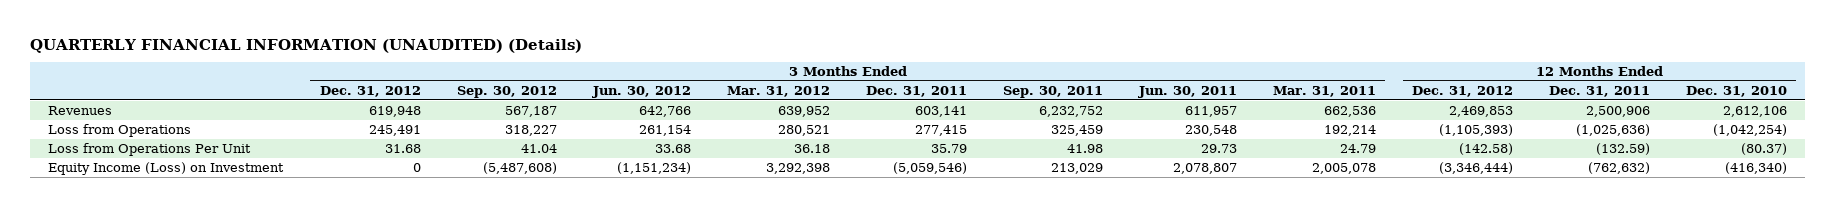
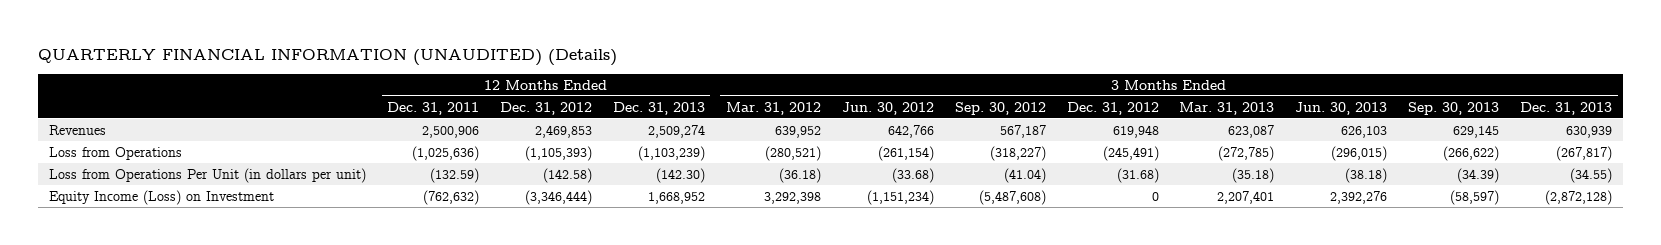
- | 3 Months Ended Dec. 31, 2012 | 3 Months Ended Sep. 30, 2012 | 3 Months Ended Jun. 30, 2012 | 3 Months Ended Mar. 31, 2012 | 3 Months Ended Dec. 31, 2011 | 3 Months Ended Sep. 30, 2011 | 3 Months Ended Jun. 30, 2011 | 3 Months Ended Mar. 31, 2011 | 12 Months Ended Dec. 31, 2012 | 12 Months Ended Dec. 31, 2011 | 12 Months Ended Dec. 31, 2010
+ | 12 Months Ended Dec. 31, 2011 | 12 Months Ended Dec. 31, 2012 | 12 Months Ended Dec. 31, 2013 | 3 Months Ended Mar. 31, 2012 | 3 Months Ended Jun. 30, 2012 | 3 Months Ended Sep. 30, 2012 | 3 Months Ended Dec. 31, 2012 | 3 Months Ended Mar. 31, 2013 | 3 Months Ended Jun. 30, 2013 | 3 Months Ended Sep. 30, 2013 | 3 Months Ended Dec. 31, 2013
- Loss from Operations | 245,491 | 318,227 | 261,154 | 280,521 | 277,415 | 325,459 | 230,548 | 192,214 | (1,105,393) | (1,025,636) | (1,042,254)
- Loss from Operations Per Unit | 31.68 | 41.04 | 33.68 | 36.18 | 35.79 | 41.98 | 29.73 | 24.79 | (142.58) | (132.59) | (80.37)
+ Loss from Operations | (1,025,636) | (1,105,393) | (1,103,239) | (280,521) | (261,154) | (318,227) | (245,491) | (272,785) | (296,015) | (266,622) | (267,817)
+ Loss from Operations Per Unit (in dollars per unit) | (132.59) | (142.58) | (142.30) | (36.18) | (33.68) | (41.04) | (31.68) | (35.18) | (38.18) | (34.39) | (34.55)

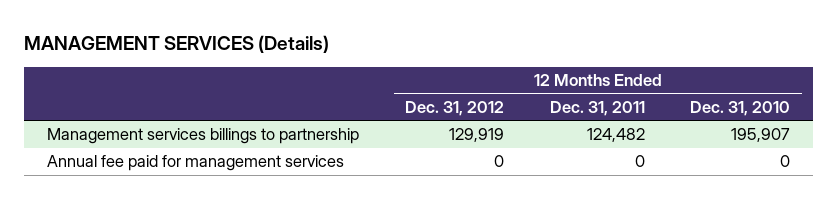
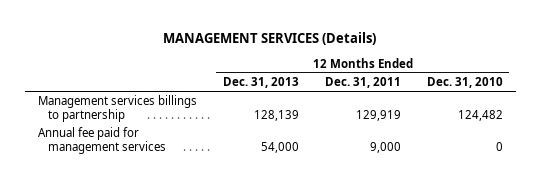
- | 12 Months Ended Dec. 31, 2012 | 12 Months Ended Dec. 31, 2011 | 12 Months Ended Dec. 31, 2010
+ | 12 Months Ended Dec. 31, 2013 | 12 Months Ended Dec. 31, 2011 | 12 Months Ended Dec. 31, 2010
- Management services billings to partnership | 129,919 | 124,482 | 195,907
- Annual fee paid for management services | 0 | 0 | 0
+ Management services billings to partnership | 128,139 | 129,919 | 124,482
+ Annual fee paid for management services | 54,000 | 9,000 | 0

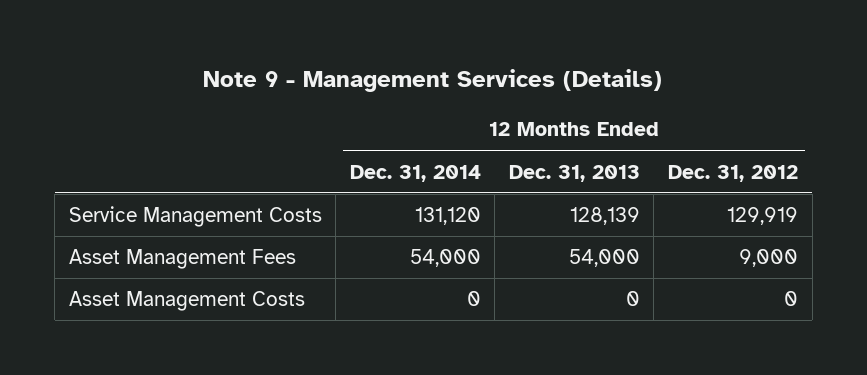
- MANAGEMENT SERVICES (Details)
+ Note 9 - Management Services (Details)
- | 12 Months Ended Dec. 31, 2013 | 12 Months Ended Dec. 31, 2011 | 12 Months Ended Dec. 31, 2010
+ | 12 Months Ended Dec. 31, 2014 | 12 Months Ended Dec. 31, 2013 | 12 Months Ended Dec. 31, 2012
- Management services billings to partnership | 128,139 | 129,919 | 124,482
- Annual fee paid for management services | 54,000 | 9,000 | 0
+ Service Management Costs | 131,120 | 128,139 | 129,919
+ Asset Management Fees | 54,000 | 54,000 | 9,000
+ Asset Management Costs | 0 | 0 | 0

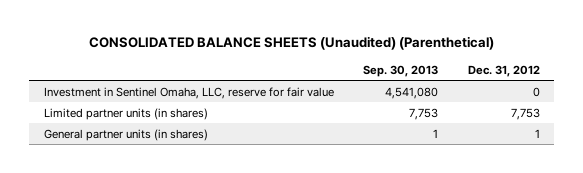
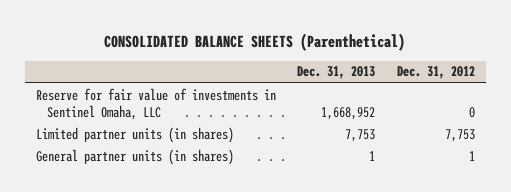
- CONSOLIDATED BALANCE SHEETS (Unaudited) (Parenthetical)
+ CONSOLIDATED BALANCE SHEETS (Parenthetical)
- | Sep. 30, 2013 | Dec. 31, 2012
+ | Dec. 31, 2013 | Dec. 31, 2012
- Investment in Sentinel Omaha, LLC, reserve for fair value | 4,541,080 | 0
+ Reserve for fair value of investments in Sentinel Omaha, LLC | 1,668,952 | 0

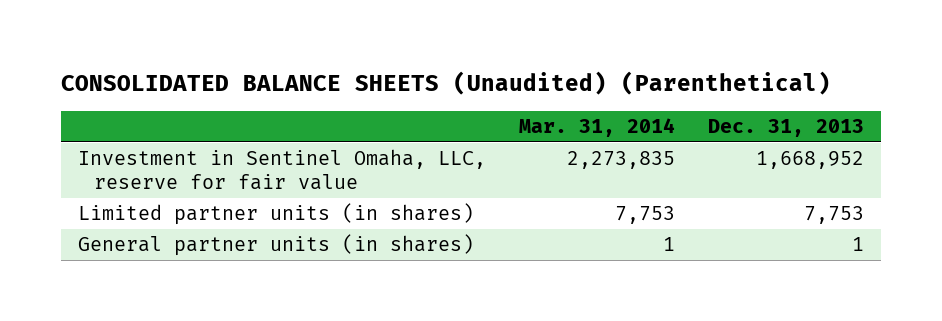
- CONSOLIDATED BALANCE SHEETS (Parenthetical)
+ CONSOLIDATED BALANCE SHEETS (Unaudited) (Parenthetical)
- | Dec. 31, 2013 | Dec. 31, 2012
+ | Mar. 31, 2014 | Dec. 31, 2013
- Reserve for fair value of investments in Sentinel Omaha, LLC | 1,668,952 | 0
+ Investment in Sentinel Omaha, LLC, reserve for fair value | 2,273,835 | 1,668,952

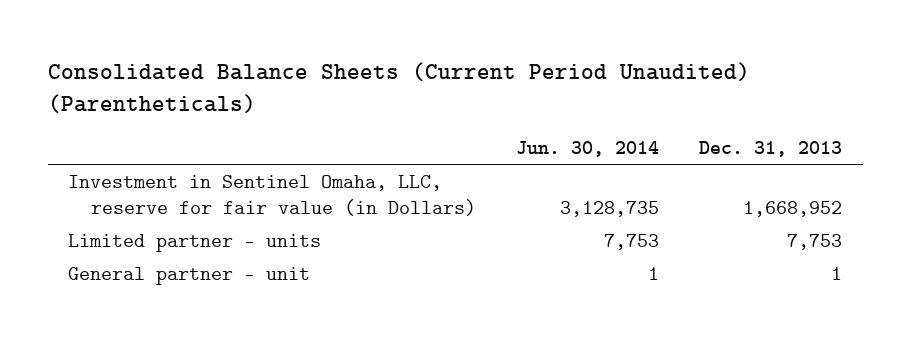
- CONSOLIDATED BALANCE SHEETS (Unaudited) (Parenthetical)
+ Consolidated Balance Sheets (Current Period Unaudited) (Parentheticals)
- | Mar. 31, 2014 | Dec. 31, 2013
+ | Jun. 30, 2014 | Dec. 31, 2013
- Investment in Sentinel Omaha, LLC, reserve for fair value | 2,273,835 | 1,668,952
- Limited partner units (in shares) | 7,753 | 7,753
- General partner units (in shares) | 1 | 1
+ Investment in Sentinel Omaha, LLC, reserve for fair value (in Dollars) | 3,128,735 | 1,668,952
+ Limited partner - units | 7,753 | 7,753
+ General partner - unit | 1 | 1

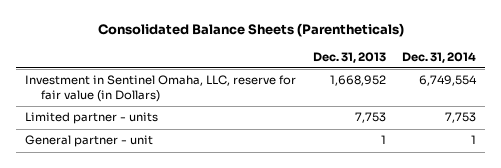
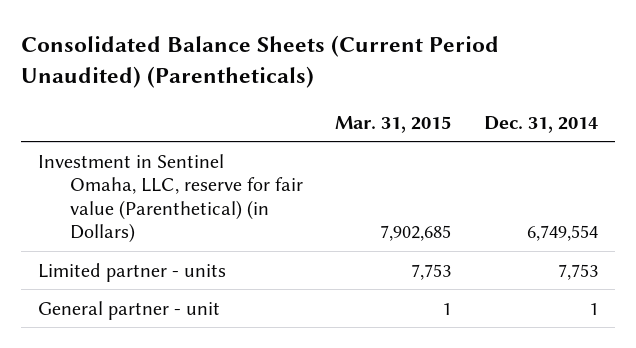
- Consolidated Balance Sheets (Parentheticals)
+ Consolidated Balance Sheets (Current Period Unaudited) (Parentheticals)
- | Dec. 31, 2013 | Dec. 31, 2014
+ | Mar. 31, 2015 | Dec. 31, 2014
- Investment in Sentinel Omaha, LLC, reserve for fair value (in Dollars) | 1,668,952 | 6,749,554
+ Investment in Sentinel Omaha, LLC, reserve for fair value (Parenthetical) (in Dollars) | 7,902,685 | 6,749,554

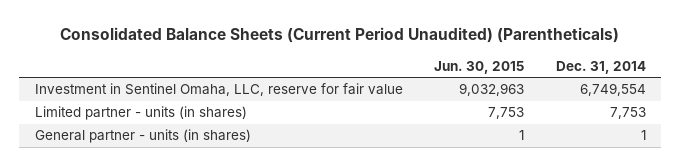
- | Mar. 31, 2015 | Dec. 31, 2014
+ | Jun. 30, 2015 | Dec. 31, 2014
- Investment in Sentinel Omaha, LLC, reserve for fair value (Parenthetical) (in Dollars) | 7,902,685 | 6,749,554
- Limited partner - units | 7,753 | 7,753
- General partner - unit | 1 | 1
+ Investment in Sentinel Omaha, LLC, reserve for fair value | 9,032,963 | 6,749,554
+ Limited partner - units (in shares) | 7,753 | 7,753
+ General partner - units (in shares) | 1 | 1

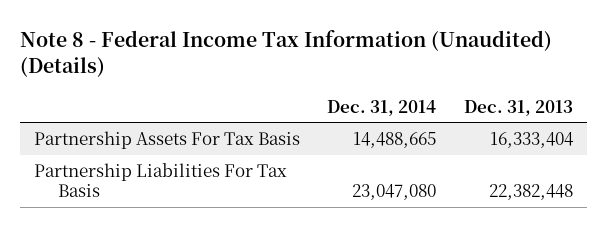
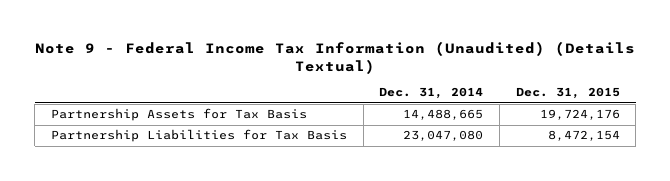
- Note 8 - Federal Income Tax Information (Unaudited) (Details)
+ Note 9 - Federal Income Tax Information (Unaudited) (Details Textual)
- | Dec. 31, 2014 | Dec. 31, 2013
+ | Dec. 31, 2014 | Dec. 31, 2015
- Partnership Assets For Tax Basis | 14,488,665 | 16,333,404
- Partnership Liabilities For Tax Basis | 23,047,080 | 22,382,448
+ Partnership Assets for Tax Basis | 14,488,665 | 19,724,176
+ Partnership Liabilities for Tax Basis | 23,047,080 | 8,472,154

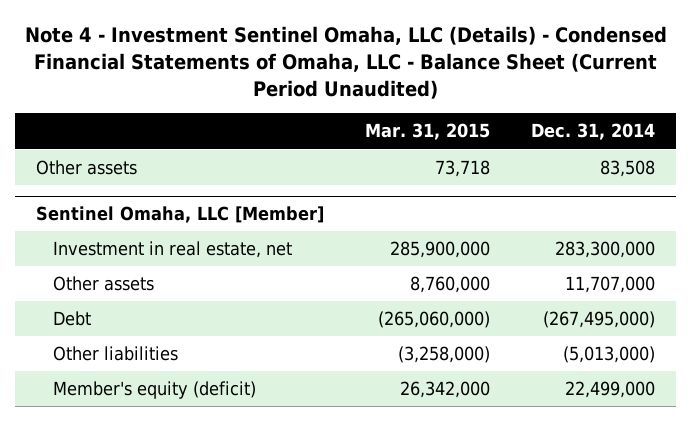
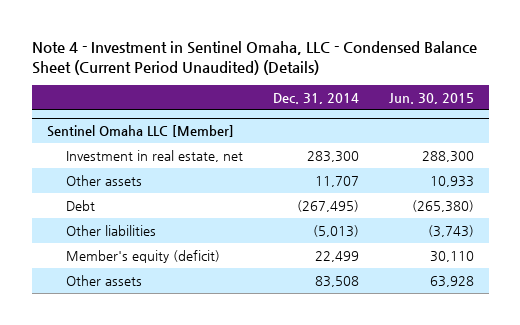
- Note 4 - Investment Sentinel Omaha, LLC (Details) - Condensed Financial Statements of Omaha, LLC - Balance Sheet (Current Period Unaudited)
+ Note 4 - Investment in Sentinel Omaha, LLC - Condensed Balance Sheet (Current Period Unaudited) (Details)
- | Mar. 31, 2015 | Dec. 31, 2014
+ | Dec. 31, 2014 | Jun. 30, 2015
+ Sentinel Omaha LLC [Member]
+ Investment in real estate, net | 283,300 | 288,300
+ Other assets | 11,707 | 10,933
+ Debt | (267,495) | (265,380)
+ Other liabilities | (5,013) | (3,743)
+ Member's equity (deficit) | 22,499 | 30,110
- Sentinel Omaha, LLC [Member]
- Investment in real estate, net | 285,900,000 | 283,300,000
- Other assets | 8,760,000 | 11,707,000
- Debt | (265,060,000) | (267,495,000)
- Other liabilities | (3,258,000) | (5,013,000)
- Member's equity (deficit) | 26,342,000 | 22,499,000

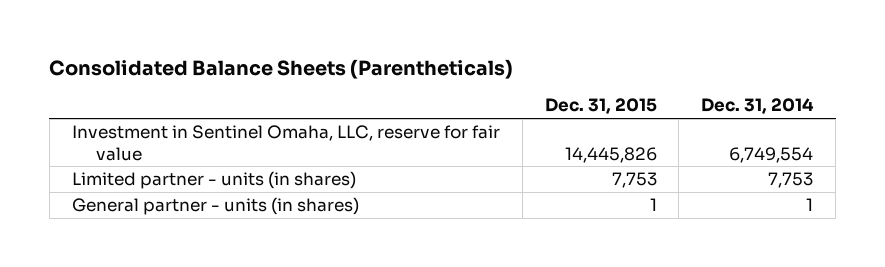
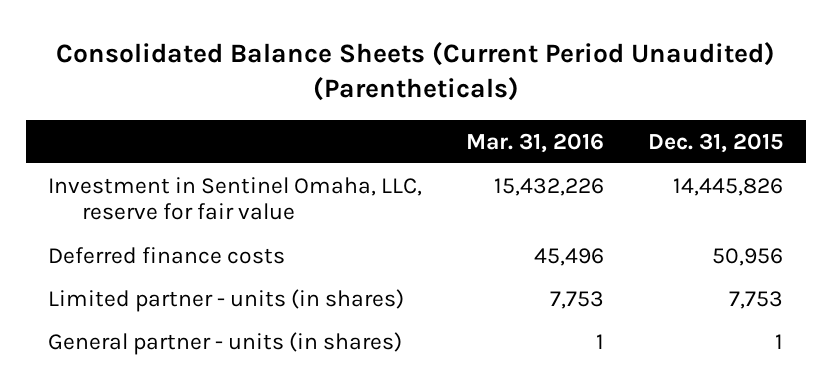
- Consolidated Balance Sheets (Parentheticals)
+ Consolidated Balance Sheets (Current Period Unaudited) (Parentheticals)
- | Dec. 31, 2015 | Dec. 31, 2014
+ | Mar. 31, 2016 | Dec. 31, 2015
+ Deferred finance costs | 45,496 | 50,956

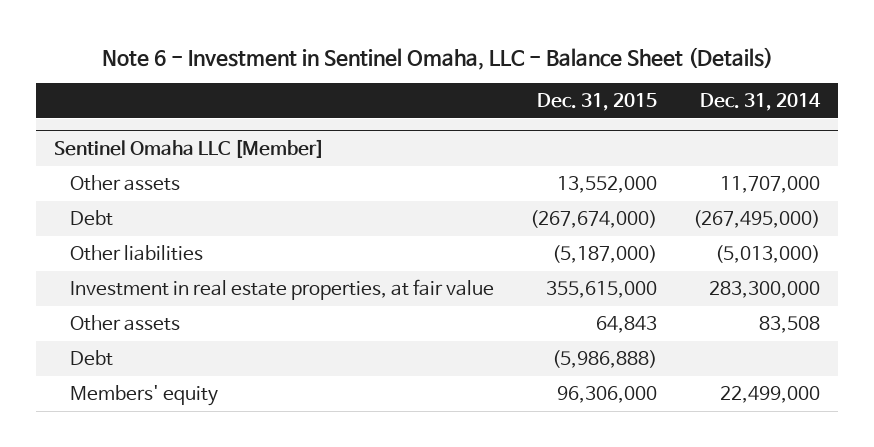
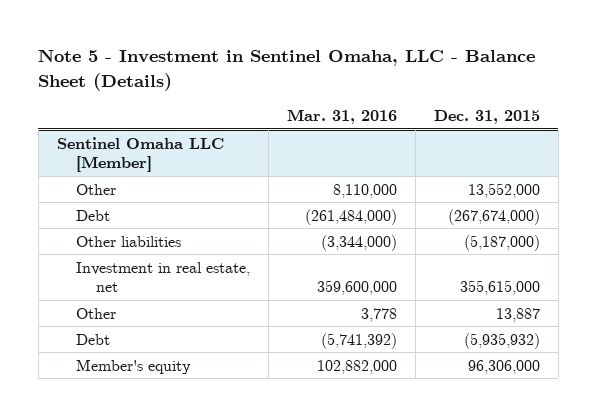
- Note 6 - Investment in Sentinel Omaha, LLC - Balance Sheet (Details)
+ Note 5 - Investment in Sentinel Omaha, LLC - Balance Sheet (Details)
- | Dec. 31, 2015 | Dec. 31, 2014
+ | Mar. 31, 2016 | Dec. 31, 2015
@ Sentinel Omaha LLC [Member]
- Other assets | 13,552,000 | 11,707,000
+ Other | 8,110,000 | 13,552,000
- Investment in real estate properties, at fair value | 355,615,000 | 283,300,000
- Other assets | 64,843 | 83,508
- Debt | (5,986,888) |
- Members' equity | 96,306,000 | 22,499,000
+ Investment in real estate, net | 359,600,000 | 355,615,000
+ Other | 3,778 | 13,887
+ Debt | (5,741,392) | (5,935,932)
+ Member's equity | 102,882,000 | 96,306,000

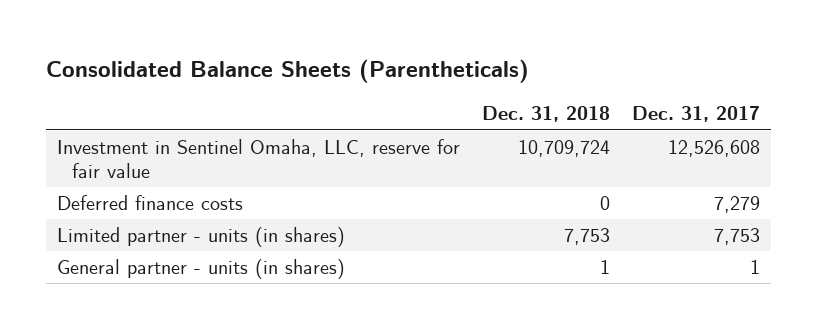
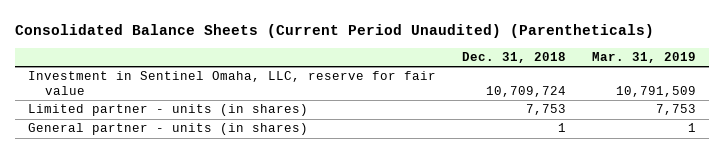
- Consolidated Balance Sheets (Parentheticals)
+ Consolidated Balance Sheets (Current Period Unaudited) (Parentheticals)
- | Dec. 31, 2018 | Dec. 31, 2017
+ | Dec. 31, 2018 | Mar. 31, 2019
- Deferred finance costs | 0 | 7,279

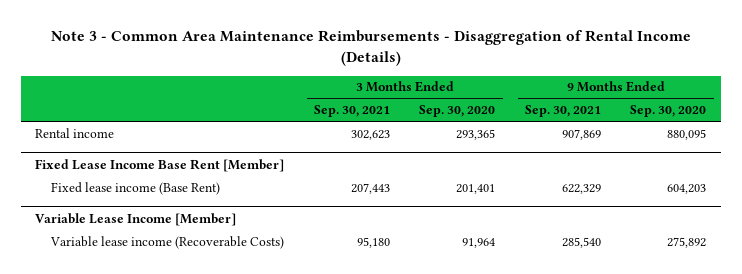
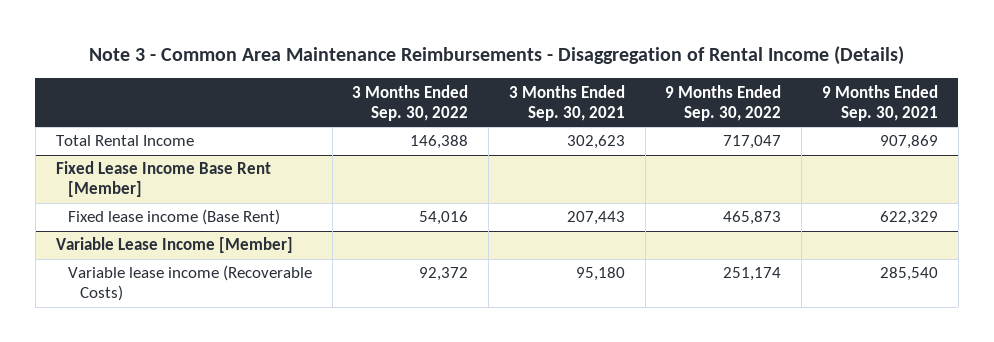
- | 3 Months Ended Sep. 30, 2021 | 3 Months Ended Sep. 30, 2020 | 9 Months Ended Sep. 30, 2021 | 9 Months Ended Sep. 30, 2020
+ | 3 Months Ended Sep. 30, 2022 | 3 Months Ended Sep. 30, 2021 | 9 Months Ended Sep. 30, 2022 | 9 Months Ended Sep. 30, 2021
- Rental income | 302,623 | 293,365 | 907,869 | 880,095
+ Total Rental Income | 146,388 | 302,623 | 717,047 | 907,869

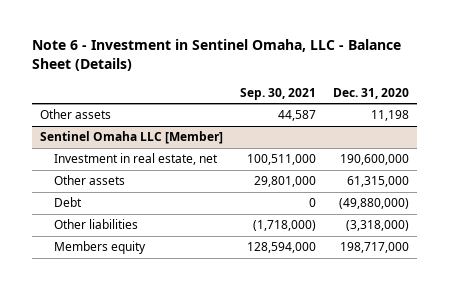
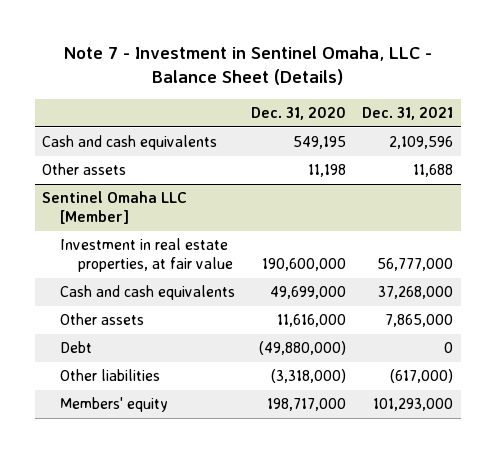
- Note 6 - Investment in Sentinel Omaha, LLC - Balance Sheet (Details)
+ Note 7 - Investment in Sentinel Omaha, LLC - Balance Sheet (Details)
- | Sep. 30, 2021 | Dec. 31, 2020
+ | Dec. 31, 2020 | Dec. 31, 2021
+ Cash and cash equivalents | 549,195 | 2,109,596
@ Sentinel Omaha LLC [Member]
- Investment in real estate, net | 100,511,000 | 190,600,000
- Other assets | 29,801,000 | 61,315,000
+ Investment in real estate properties, at fair value | 190,600,000 | 56,777,000
+ Cash and cash equivalents | 49,699,000 | 37,268,000
+ Other assets | 11,616,000 | 7,865,000
- Members equity | 128,594,000 | 198,717,000
+ Members' equity | 198,717,000 | 101,293,000

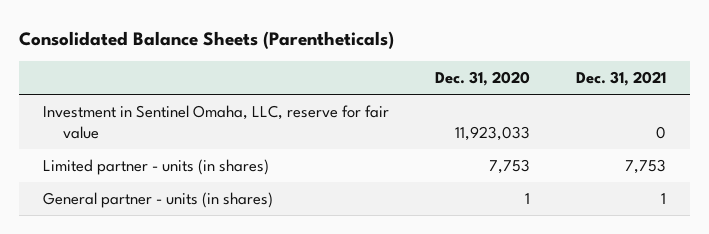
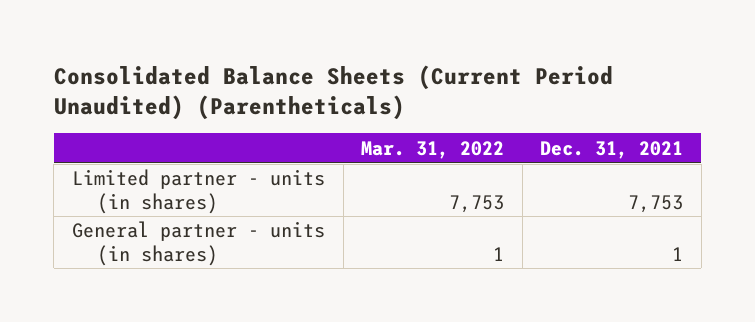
- Consolidated Balance Sheets (Parentheticals)
+ Consolidated Balance Sheets (Current Period Unaudited) (Parentheticals)
- | Dec. 31, 2020 | Dec. 31, 2021
+ | Mar. 31, 2022 | Dec. 31, 2021
- Investment in Sentinel Omaha, LLC, reserve for fair value | 11,923,033 | 0

